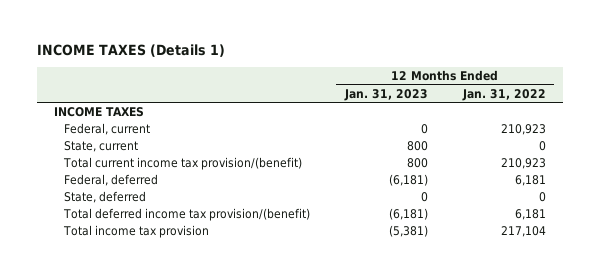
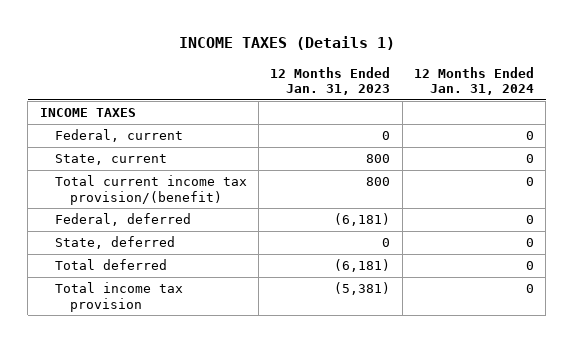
- | 12 Months Ended Jan. 31, 2023 | 12 Months Ended Jan. 31, 2022
+ | 12 Months Ended Jan. 31, 2023 | 12 Months Ended Jan. 31, 2024
- Total deferred income tax provision/(benefit) | (6,181) | 6,181
+ Total deferred | (6,181) | 0

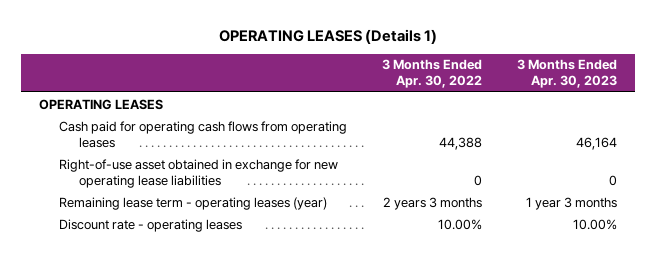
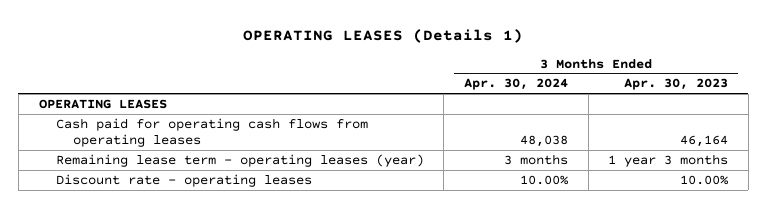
- | 3 Months Ended Apr. 30, 2022 | 3 Months Ended Apr. 30, 2023
+ | 3 Months Ended Apr. 30, 2024 | 3 Months Ended Apr. 30, 2023
- Right-of-use asset obtained in exchange for new operating lease liabilities | 0 | 0

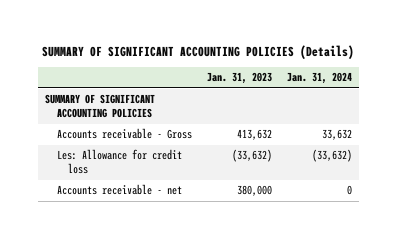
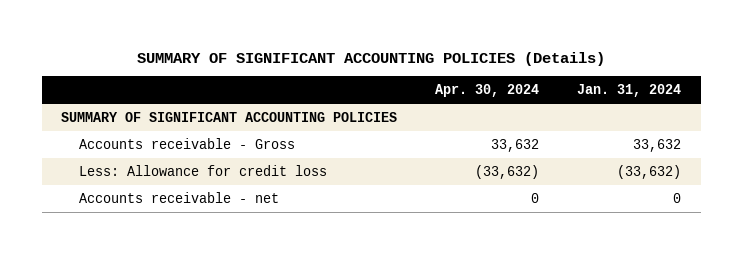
- | Jan. 31, 2023 | Jan. 31, 2024
+ | Apr. 30, 2024 | Jan. 31, 2024
- Les: Allowance for credit loss | (33,632) | (33,632)
+ Less: Allowance for credit loss | (33,632) | (33,632)

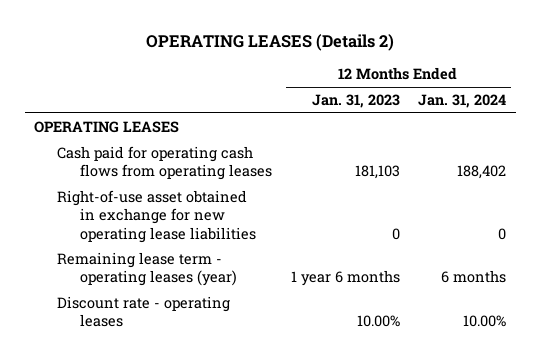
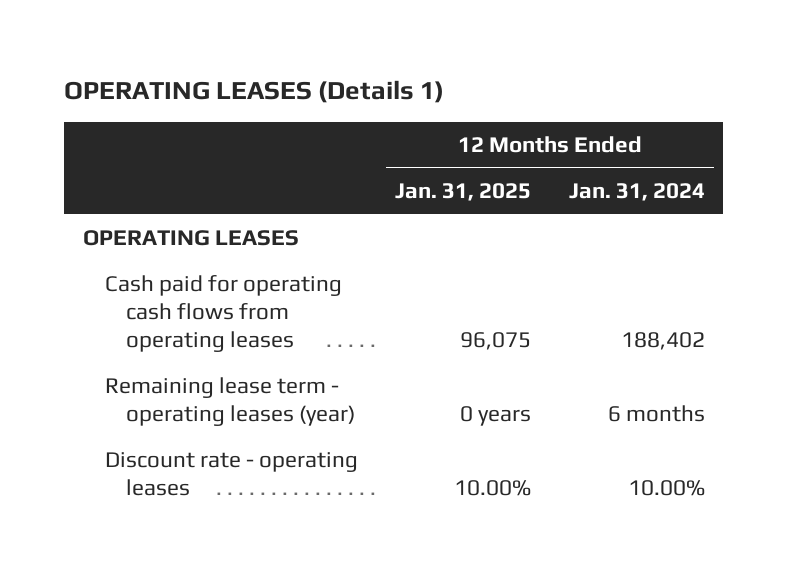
- OPERATING LEASES (Details 2)
+ OPERATING LEASES (Details 1)
- | 12 Months Ended Jan. 31, 2023 | 12 Months Ended Jan. 31, 2024
+ | 12 Months Ended Jan. 31, 2025 | 12 Months Ended Jan. 31, 2024
- Right-of-use asset obtained in exchange for new operating lease liabilities | 0 | 0

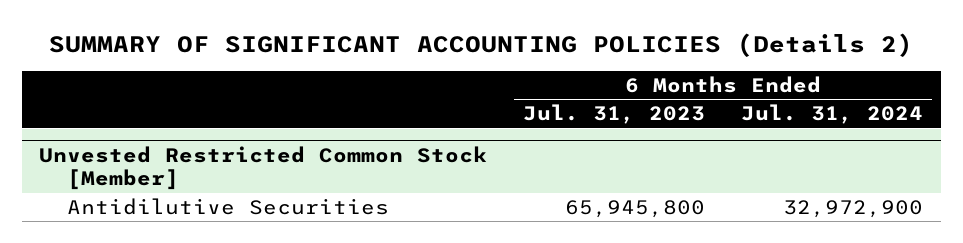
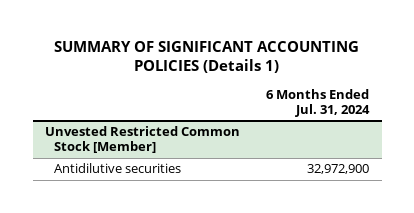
- SUMMARY OF SIGNIFICANT ACCOUNTING POLICIES (Details 2)
+ SUMMARY OF SIGNIFICANT ACCOUNTING POLICIES (Details 1)
- | 6 Months Ended Jul. 31, 2023 | 6 Months Ended Jul. 31, 2024
+ | 6 Months Ended Jul. 31, 2024
@ Unvested Restricted Common Stock [Member]
- Antidilutive Securities | 65,945,800 | 32,972,900
+ Antidilutive securities | 32,972,900

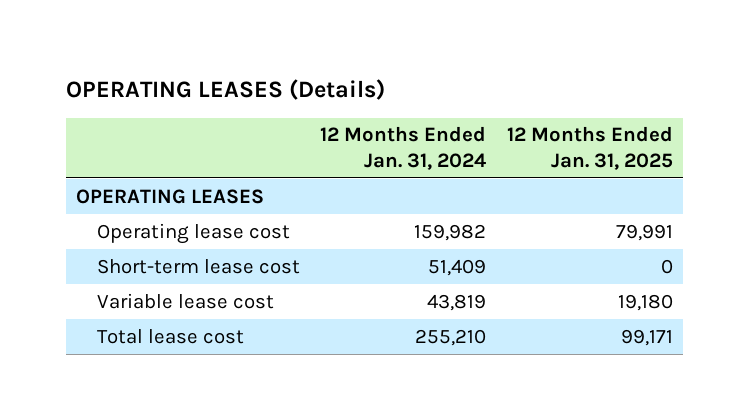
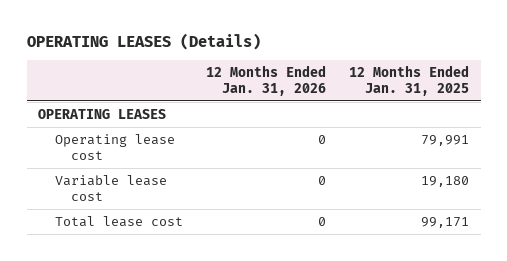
- | 12 Months Ended Jan. 31, 2024 | 12 Months Ended Jan. 31, 2025
+ | 12 Months Ended Jan. 31, 2026 | 12 Months Ended Jan. 31, 2025
- Short-term lease cost | 51,409 | 0

